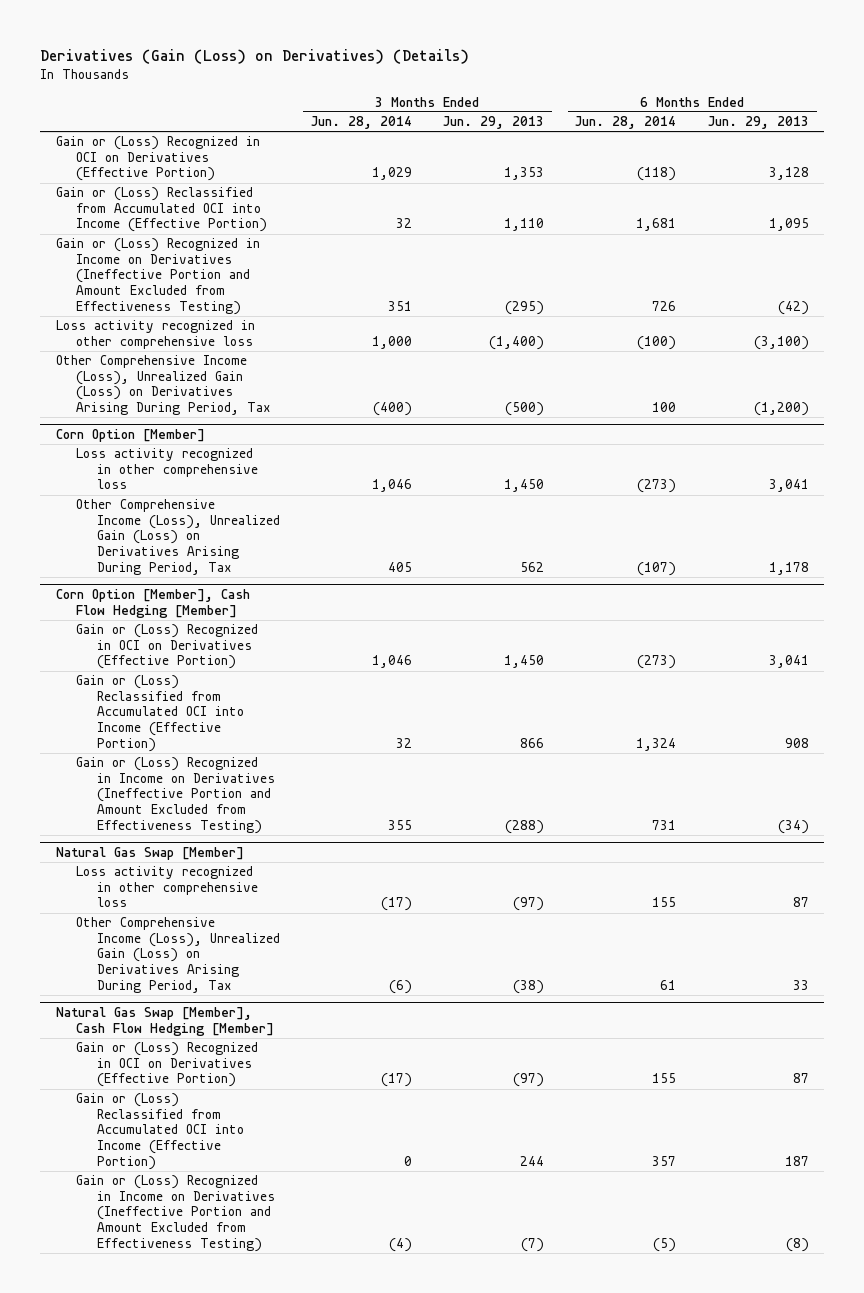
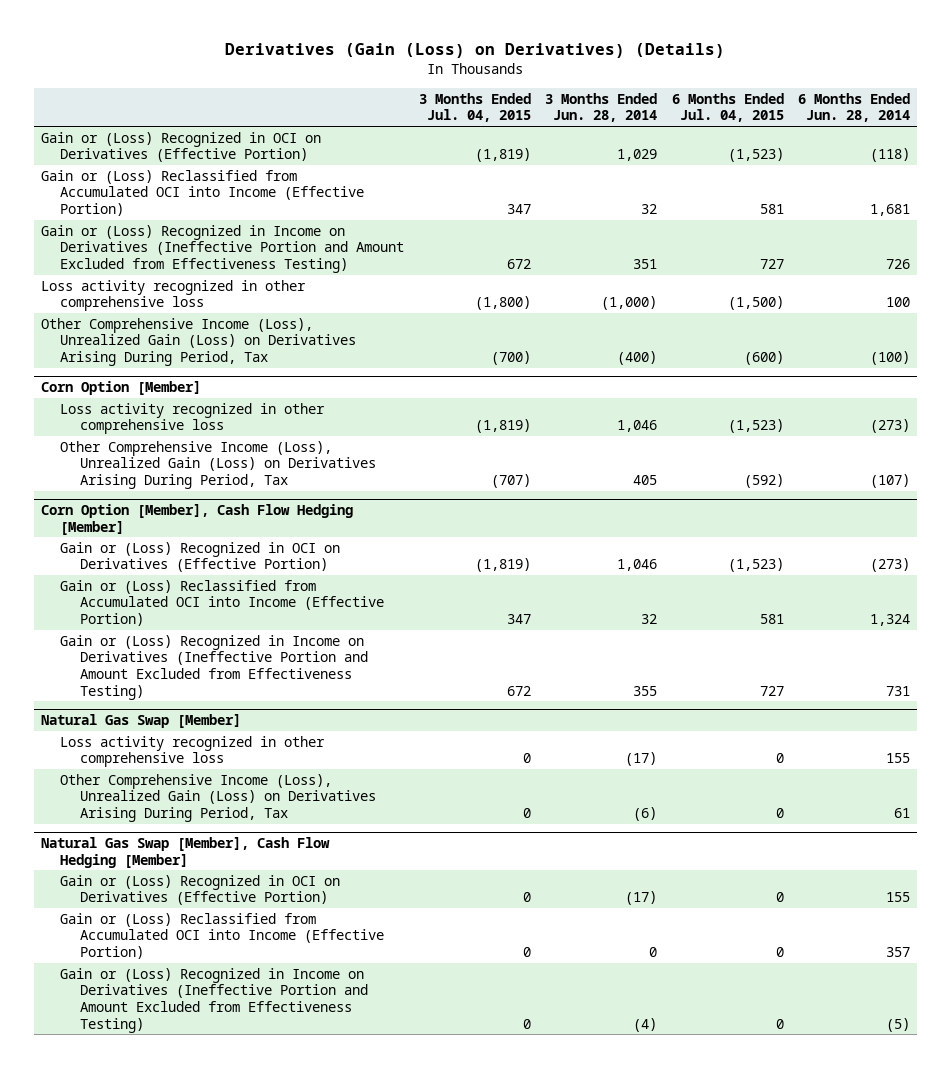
- | 3 Months Ended Jun. 28, 2014 | 3 Months Ended Jun. 29, 2013 | 6 Months Ended Jun. 28, 2014 | 6 Months Ended Jun. 29, 2013
+ | 3 Months Ended Jul. 04, 2015 | 3 Months Ended Jun. 28, 2014 | 6 Months Ended Jul. 04, 2015 | 6 Months Ended Jun. 28, 2014
- Loss activity recognized in other comprehensive loss | 1,000 | (1,400) | (100) | (3,100)
- Other Comprehensive Income (Loss), Unrealized Gain (Loss) on Derivatives Arising During Period, Tax | (400) | (500) | 100 | (1,200)
+ Loss activity recognized in other comprehensive loss | (1,800) | (1,000) | (1,500) | 100
+ Other Comprehensive Income (Loss), Unrealized Gain (Loss) on Derivatives Arising During Period, Tax | (700) | (400) | (600) | (100)

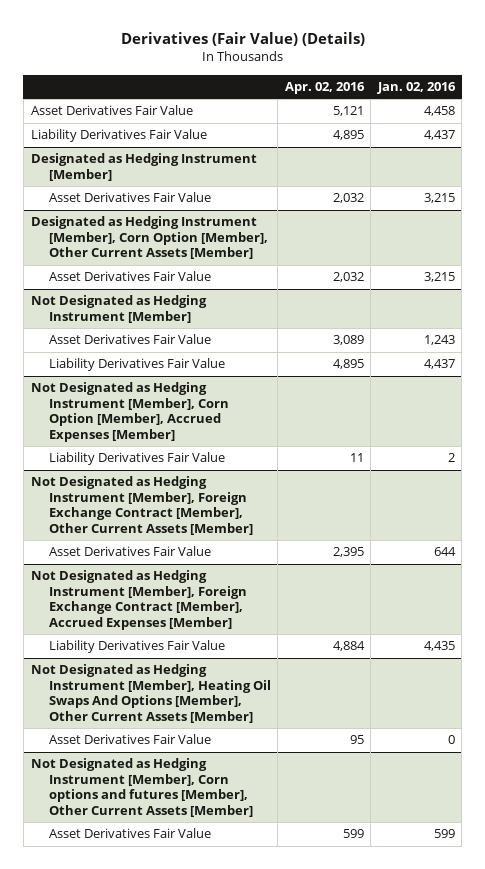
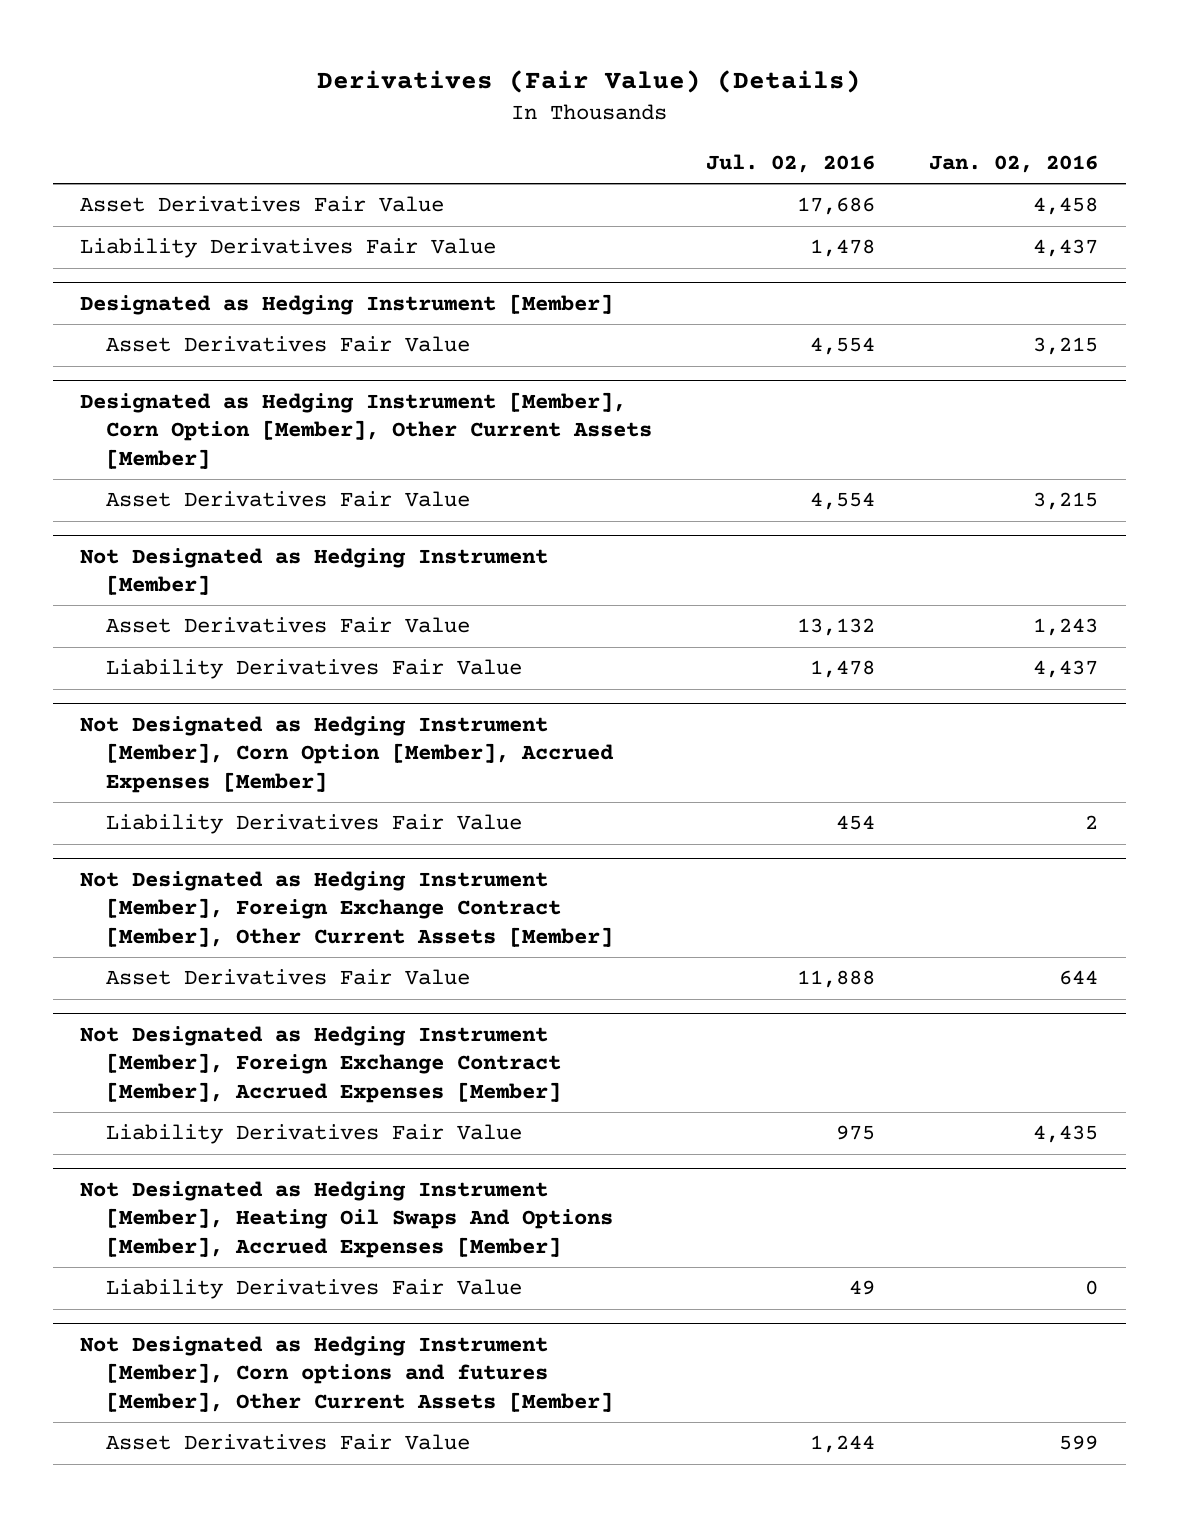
- | Apr. 02, 2016 | Jan. 02, 2016
+ | Jul. 02, 2016 | Jan. 02, 2016
- Not Designated as Hedging Instrument [Member], Heating Oil Swaps And Options [Member], Other Current Assets [Member]
- Asset Derivatives Fair Value | 95 | 0
+ Not Designated as Hedging Instrument [Member], Heating Oil Swaps And Options [Member], Accrued Expenses [Member]
+ Liability Derivatives Fair Value | 49 | 0

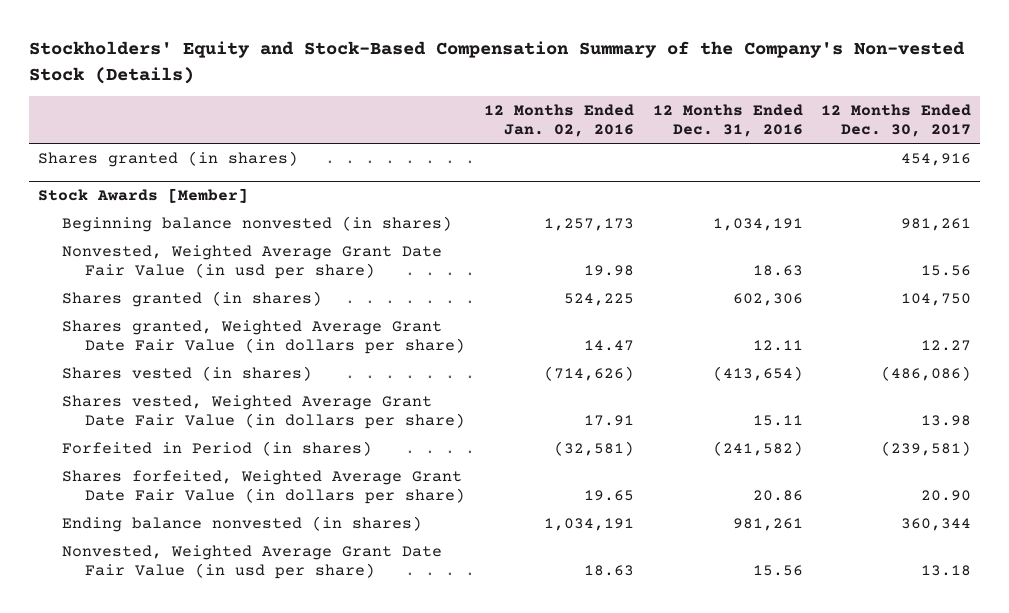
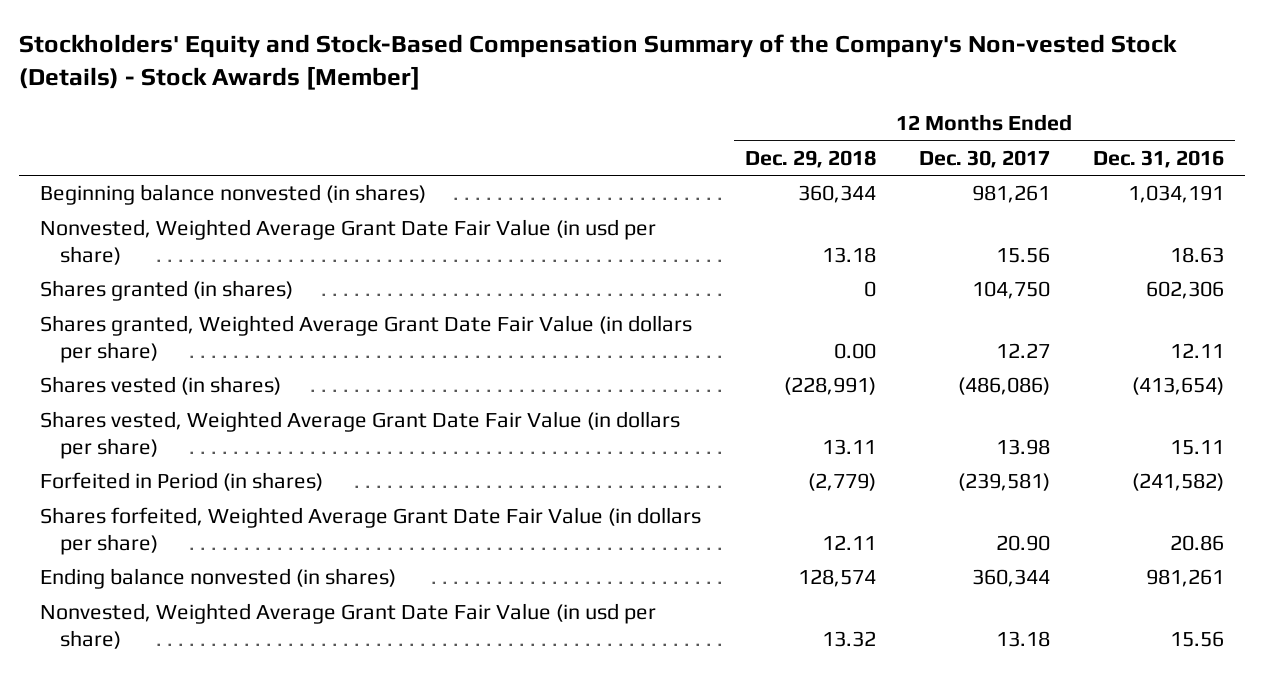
- Stockholders' Equity and Stock-Based Compensation Summary of the Company's Non-vested Stock (Details)
+ Stockholders' Equity and Stock-Based Compensation Summary of the Company's Non-vested Stock (Details) - Stock Awards [Member]
- | 12 Months Ended Jan. 02, 2016 | 12 Months Ended Dec. 31, 2016 | 12 Months Ended Dec. 30, 2017
+ | 12 Months Ended Dec. 29, 2018 | 12 Months Ended Dec. 30, 2017 | 12 Months Ended Dec. 31, 2016
- Shares granted (in shares) | | | 454,916
- Stock Awards [Member]

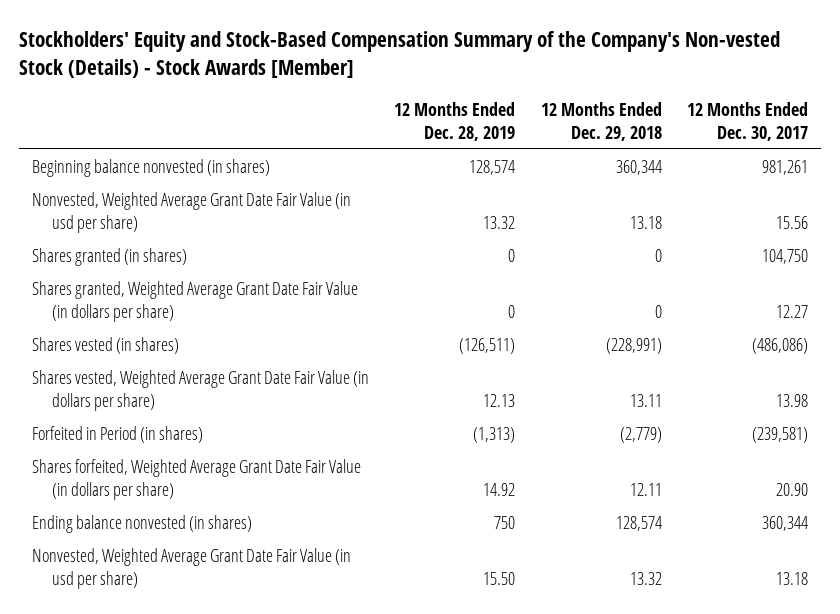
- | 12 Months Ended Dec. 29, 2018 | 12 Months Ended Dec. 30, 2017 | 12 Months Ended Dec. 31, 2016
+ | 12 Months Ended Dec. 28, 2019 | 12 Months Ended Dec. 29, 2018 | 12 Months Ended Dec. 30, 2017
- Shares granted, Weighted Average Grant Date Fair Value (in dollars per share) | 0.00 | 12.27 | 12.11
+ Shares granted, Weighted Average Grant Date Fair Value (in dollars per share) | 0 | 0 | 12.27

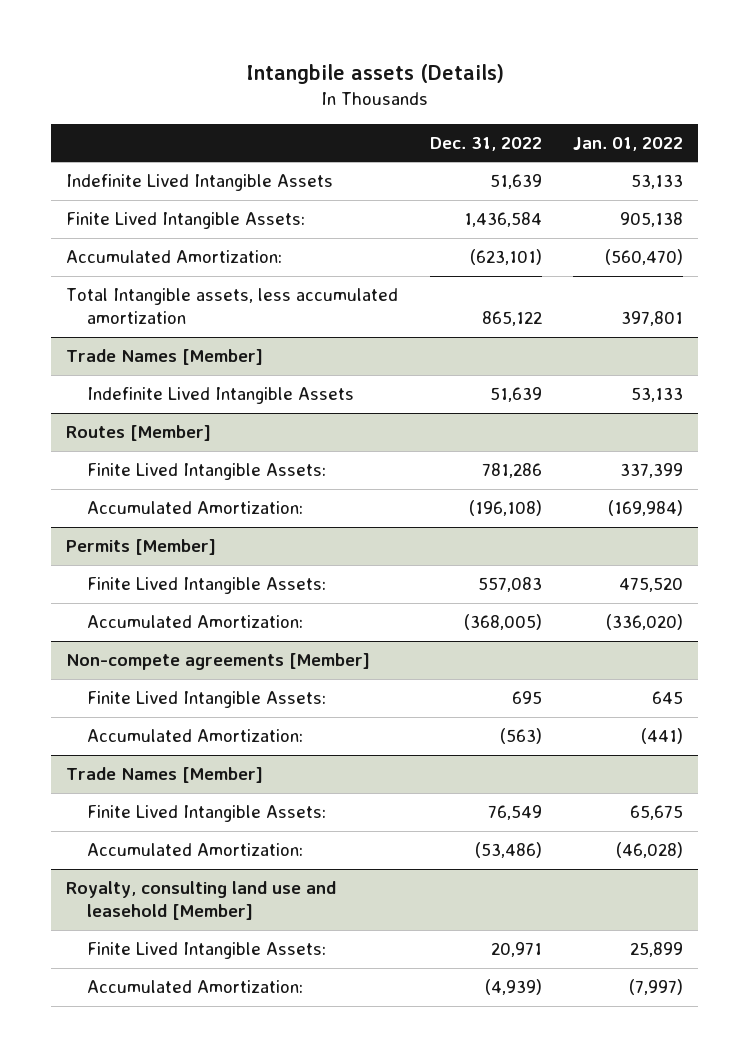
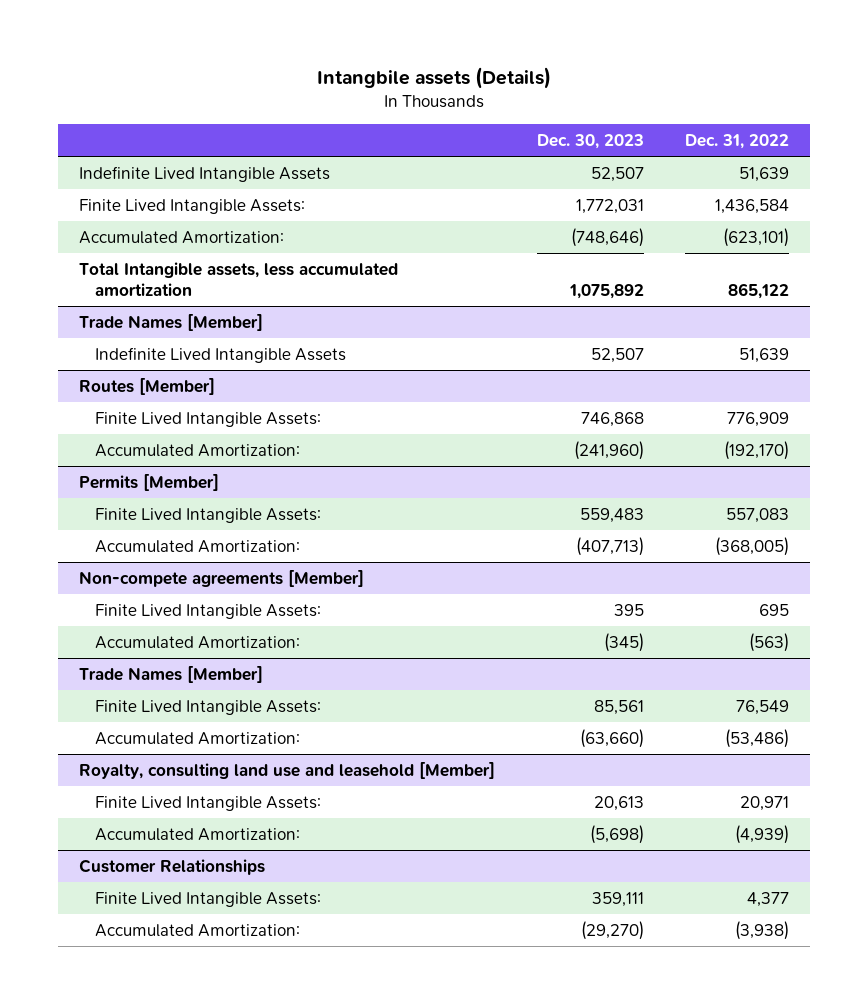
- | Dec. 31, 2022 | Jan. 01, 2022
+ | Dec. 30, 2023 | Dec. 31, 2022
@ Routes [Member]
- Finite Lived Intangible Assets: | 781,286 | 337,399
- Accumulated Amortization: | (196,108) | (169,984)
+ Finite Lived Intangible Assets: | 746,868 | 776,909
+ Accumulated Amortization: | (241,960) | (192,170)
+ Customer Relationships
+ Finite Lived Intangible Assets: | 359,111 | 4,377
+ Accumulated Amortization: | (29,270) | (3,938)

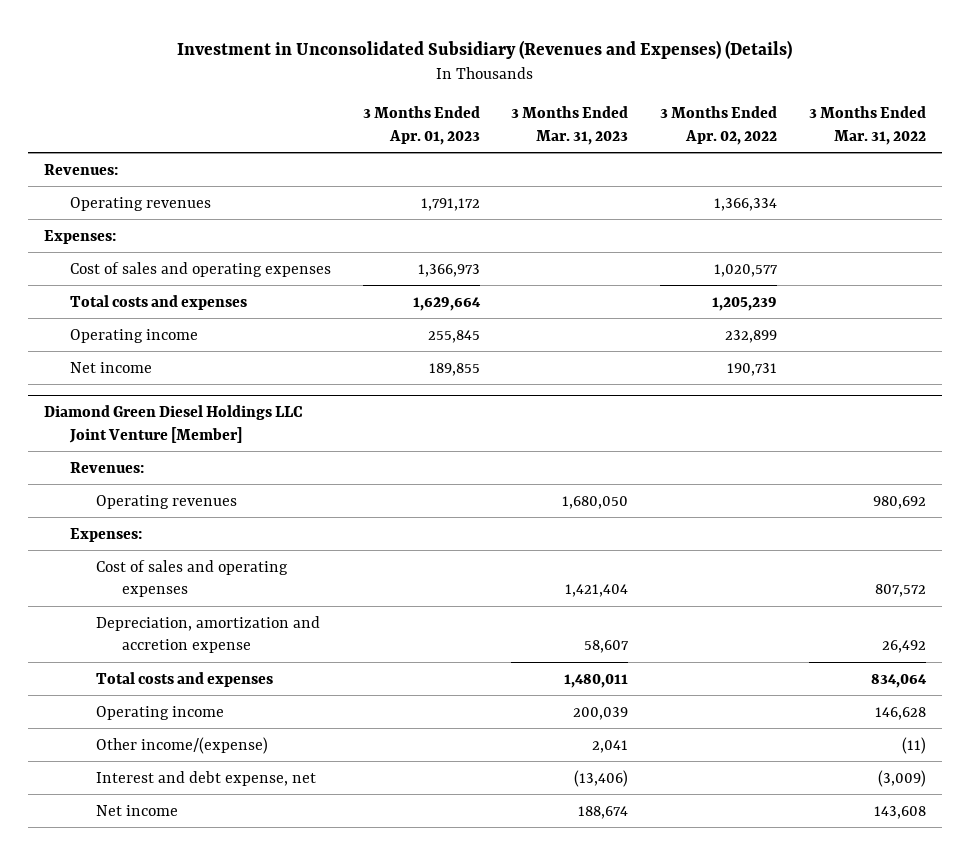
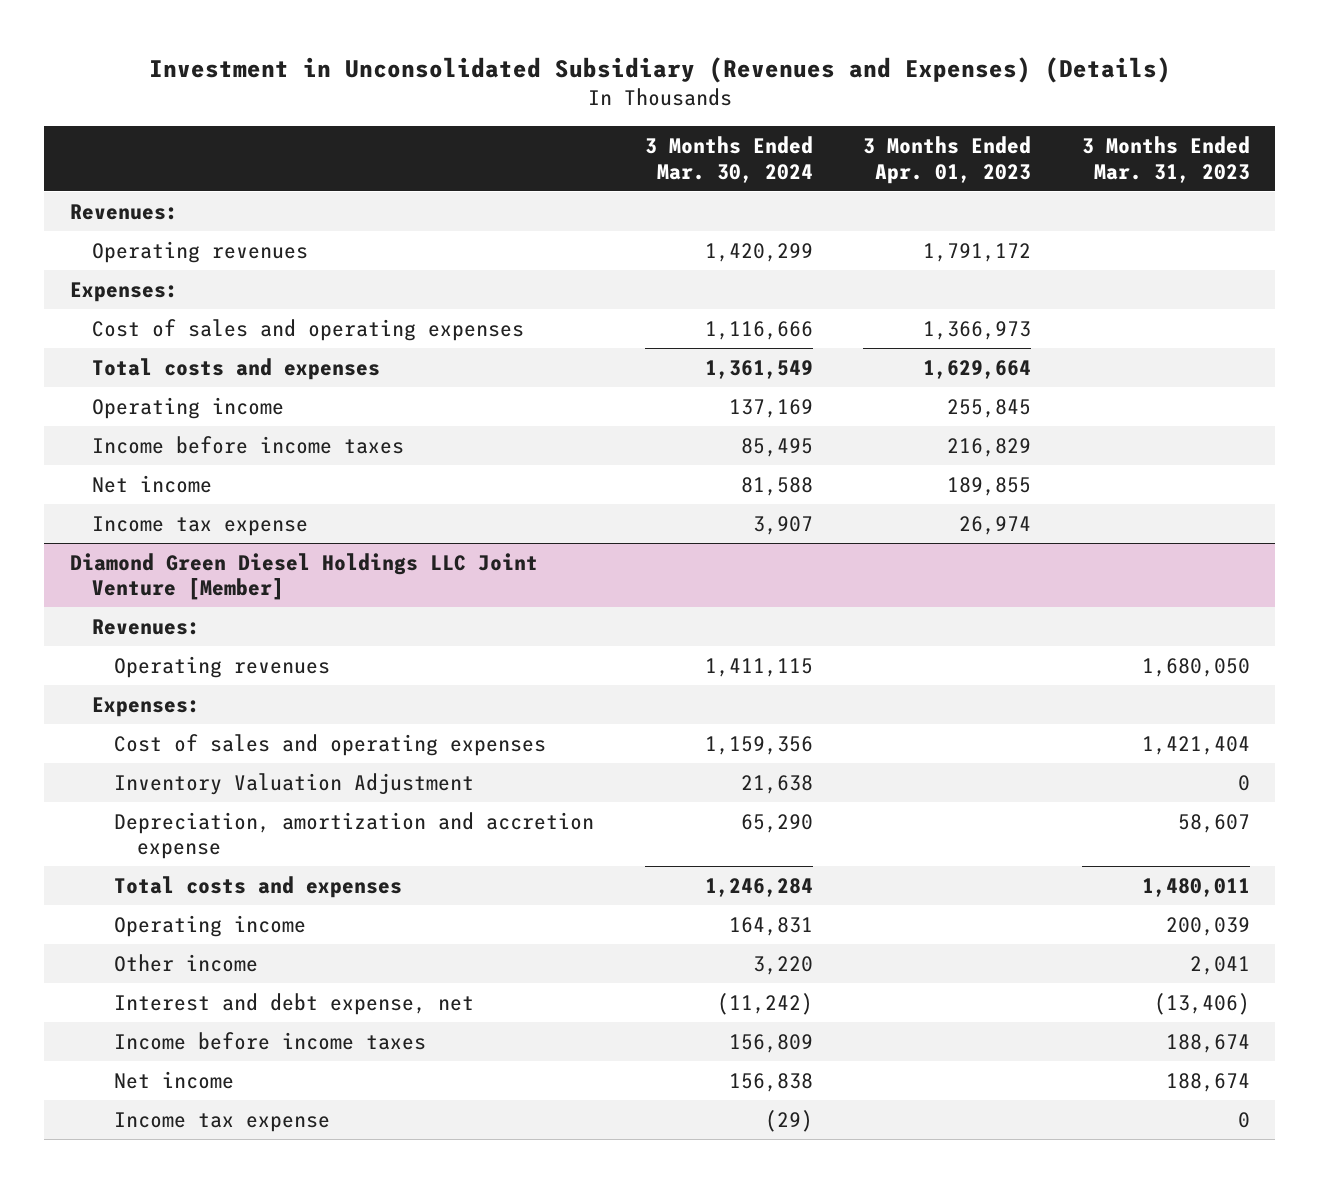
- | 3 Months Ended Apr. 01, 2023 | 3 Months Ended Mar. 31, 2023 | 3 Months Ended Apr. 02, 2022 | 3 Months Ended Mar. 31, 2022
+ | 3 Months Ended Mar. 30, 2024 | 3 Months Ended Apr. 01, 2023 | 3 Months Ended Mar. 31, 2023
+ Income before income taxes | 85,495 | 216,829 |
+ Income tax expense | 3,907 | 26,974 |
@ Diamond Green Diesel Holdings LLC Joint Venture [Member]
+ Inventory Valuation Adjustment | 21,638 | | 0
- Other income/(expense) | | 2,041 | | (11)
+ Other income | 3,220 | | 2,041
+ Income before income taxes | 156,809 | | 188,674
+ Income tax expense | (29) | | 0

